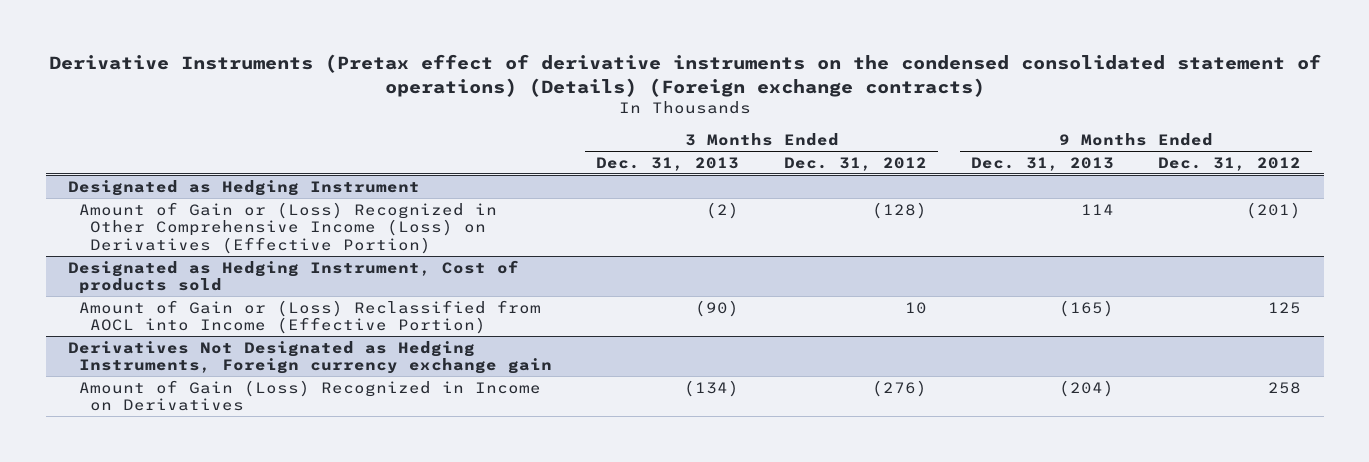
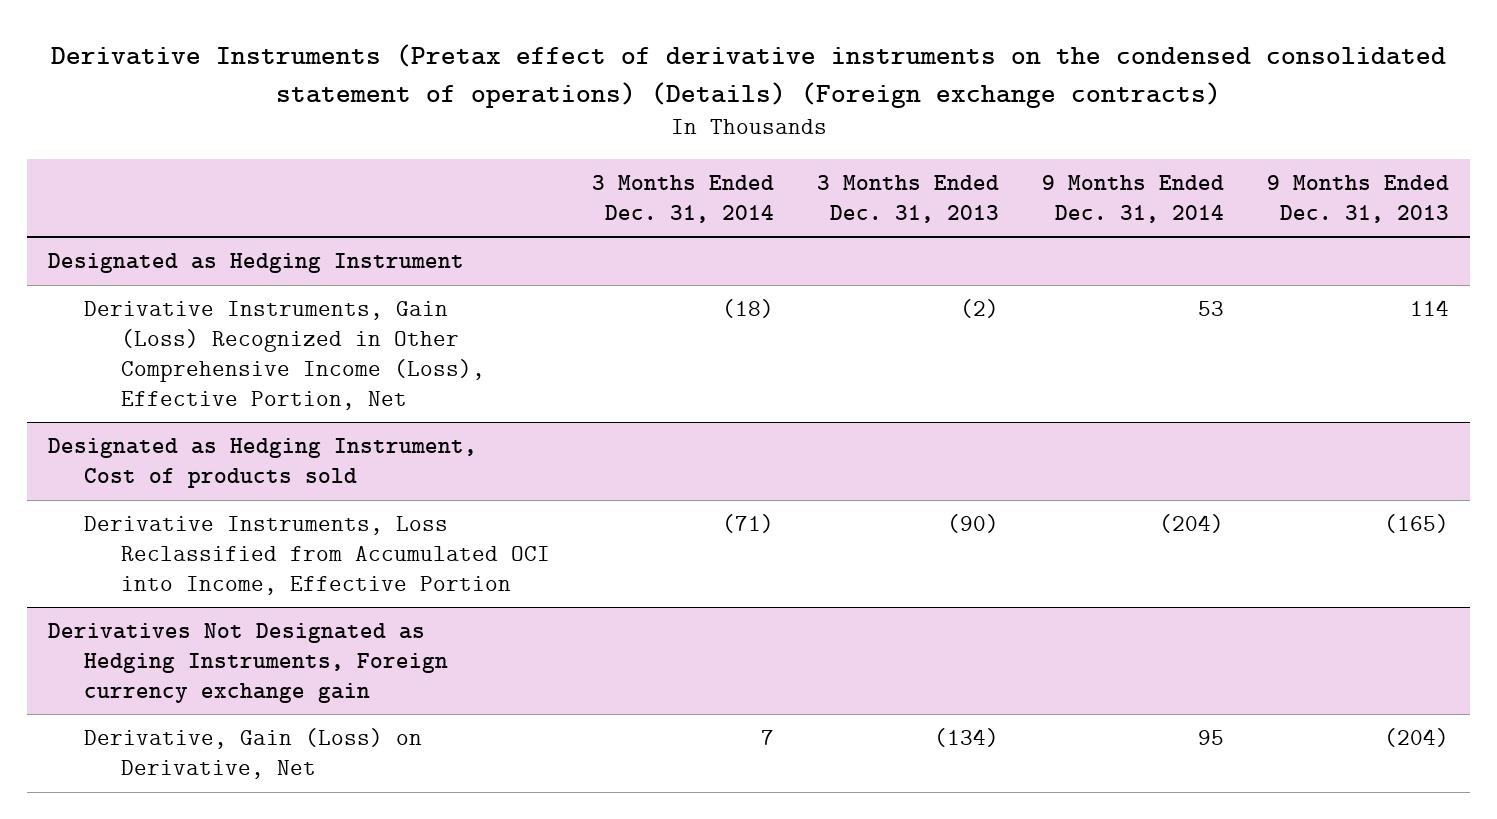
- | 3 Months Ended Dec. 31, 2013 | 3 Months Ended Dec. 31, 2012 | 9 Months Ended Dec. 31, 2013 | 9 Months Ended Dec. 31, 2012
+ | 3 Months Ended Dec. 31, 2014 | 3 Months Ended Dec. 31, 2013 | 9 Months Ended Dec. 31, 2014 | 9 Months Ended Dec. 31, 2013
@ Designated as Hedging Instrument
- Amount of Gain or (Loss) Recognized in Other Comprehensive Income (Loss) on Derivatives (Effective Portion) | (2) | (128) | 114 | (201)
+ Derivative Instruments, Gain (Loss) Recognized in Other Comprehensive Income (Loss), Effective Portion, Net | (18) | (2) | 53 | 114
@ Designated as Hedging Instrument, Cost of products sold
- Amount of Gain or (Loss) Reclassified from AOCL into Income (Effective Portion) | (90) | 10 | (165) | 125
+ Derivative Instruments, Loss Reclassified from Accumulated OCI into Income, Effective Portion | (71) | (90) | (204) | (165)
@ Derivatives Not Designated as Hedging Instruments, Foreign currency exchange gain
- Amount of Gain (Loss) Recognized in Income on Derivatives | (134) | (276) | (204) | 258
+ Derivative, Gain (Loss) on Derivative, Net | 7 | (134) | 95 | (204)

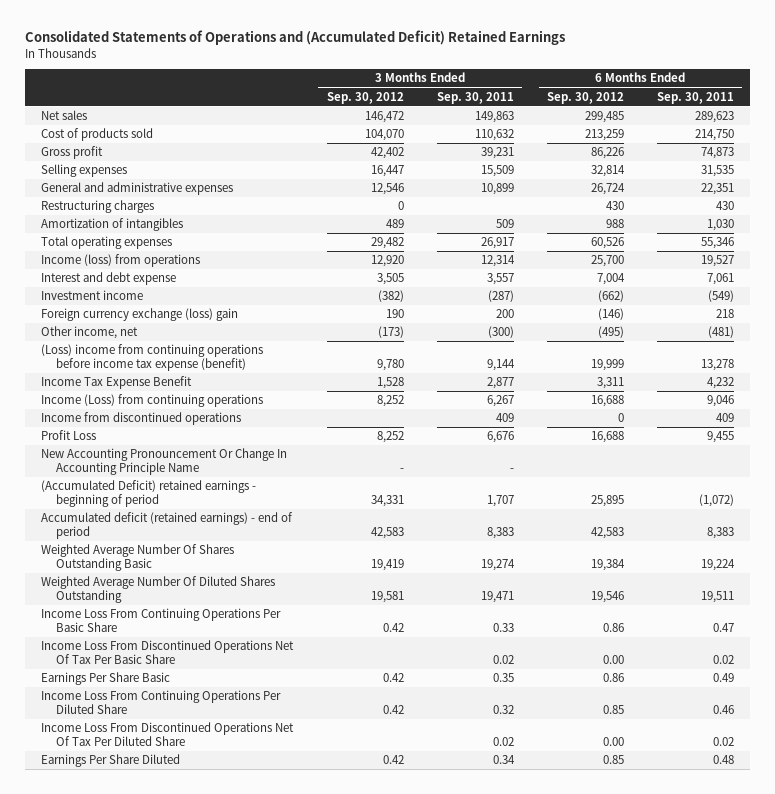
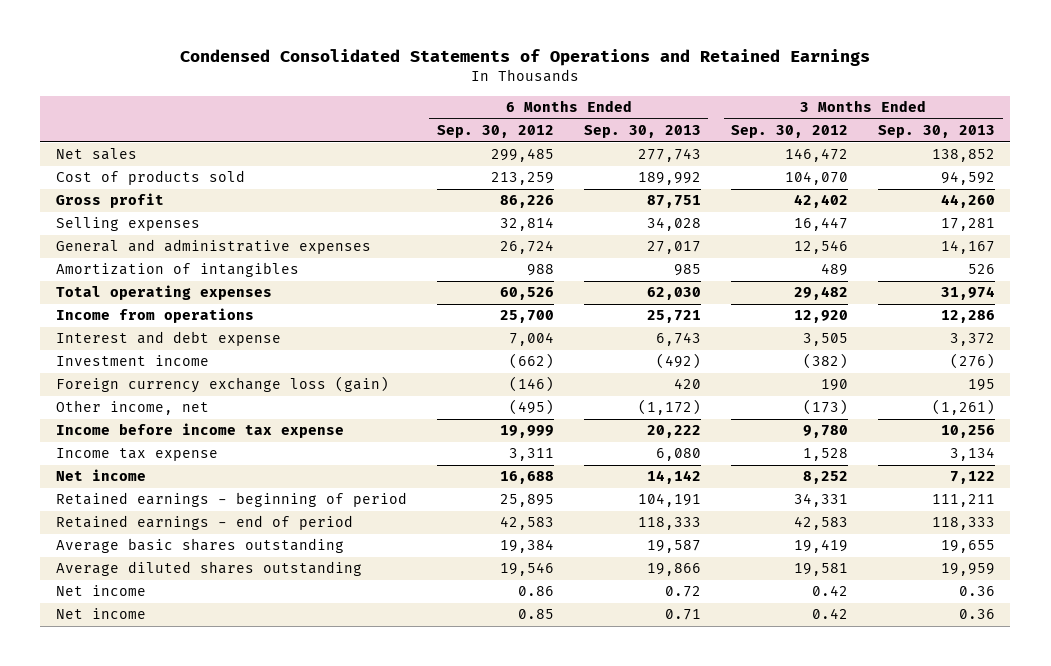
- Consolidated Statements of Operations and (Accumulated Deficit) Retained Earnings
+ Condensed Consolidated Statements of Operations and Retained Earnings
- | 3 Months Ended Sep. 30, 2012 | 3 Months Ended Sep. 30, 2011 | 6 Months Ended Sep. 30, 2012 | 6 Months Ended Sep. 30, 2011
+ | 6 Months Ended Sep. 30, 2012 | 6 Months Ended Sep. 30, 2013 | 3 Months Ended Sep. 30, 2012 | 3 Months Ended Sep. 30, 2013
- Restructuring charges | 0 | | 430 | 430
- Income (loss) from operations | 12,920 | 12,314 | 25,700 | 19,527
+ Income from operations | 25,700 | 25,721 | 12,920 | 12,286
- Foreign currency exchange (loss) gain | 190 | 200 | (146) | 218
+ Foreign currency exchange loss (gain) | (146) | 420 | 190 | 195
- (Loss) income from continuing operations before income tax expense (benefit) | 9,780 | 9,144 | 19,999 | 13,278
- Income Tax Expense Benefit | 1,528 | 2,877 | 3,311 | 4,232
- Income (Loss) from continuing operations | 8,252 | 6,267 | 16,688 | 9,046
- Income from discontinued operations | | 409 | 0 | 409
- Profit Loss | 8,252 | 6,676 | 16,688 | 9,455
- New Accounting Pronouncement Or Change In Accounting Principle Name | - | - | |
- (Accumulated Deficit) retained earnings - beginning of period | 34,331 | 1,707 | 25,895 | (1,072)
- Accumulated deficit (retained earnings) - end of period | 42,583 | 8,383 | 42,583 | 8,383
- Weighted Average Number Of Shares Outstanding Basic | 19,419 | 19,274 | 19,384 | 19,224
- Weighted Average Number Of Diluted Shares Outstanding | 19,581 | 19,471 | 19,546 | 19,511
- Income Loss From Continuing Operations Per Basic Share | 0.42 | 0.33 | 0.86 | 0.47
- Income Loss From Discontinued Operations Net Of Tax Per Basic Share | | 0.02 | 0.00 | 0.02
- Earnings Per Share Basic | 0.42 | 0.35 | 0.86 | 0.49
- Income Loss From Continuing Operations Per Diluted Share | 0.42 | 0.32 | 0.85 | 0.46
- Income Loss From Discontinued Operations Net Of Tax Per Diluted Share | | 0.02 | 0.00 | 0.02
- Earnings Per Share Diluted | 0.42 | 0.34 | 0.85 | 0.48
+ Income before income tax expense | 19,999 | 20,222 | 9,780 | 10,256
+ Income tax expense | 3,311 | 6,080 | 1,528 | 3,134
+ Net income | 16,688 | 14,142 | 8,252 | 7,122
+ Retained earnings - beginning of period | 25,895 | 104,191 | 34,331 | 111,211
+ Retained earnings - end of period | 42,583 | 118,333 | 42,583 | 118,333
+ Average basic shares outstanding | 19,384 | 19,587 | 19,419 | 19,655
+ Average diluted shares outstanding | 19,546 | 19,866 | 19,581 | 19,959
+ Net income | 0.86 | 0.72 | 0.42 | 0.36
+ Net income | 0.85 | 0.71 | 0.42 | 0.36

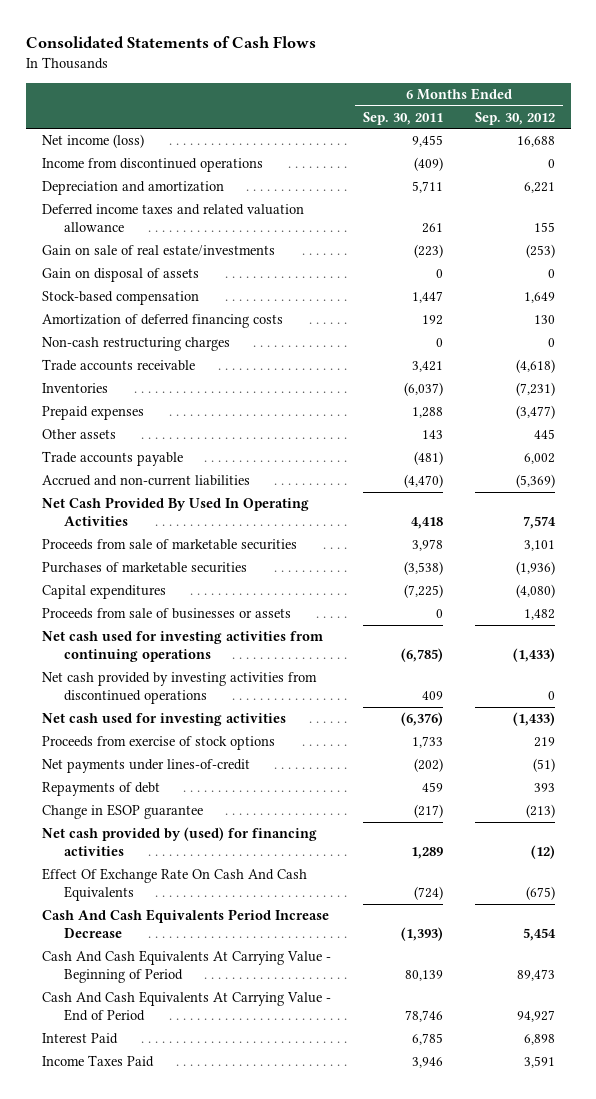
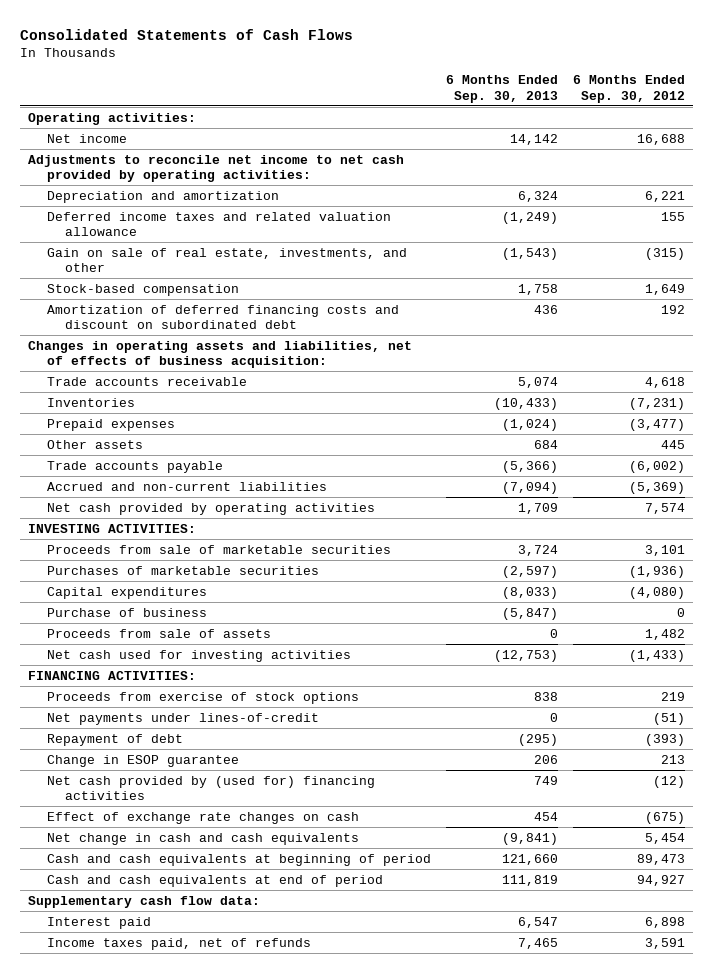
- | 6 Months Ended Sep. 30, 2011 | 6 Months Ended Sep. 30, 2012
+ | 6 Months Ended Sep. 30, 2013 | 6 Months Ended Sep. 30, 2012
- Net income (loss) | 9,455 | 16,688
- Income from discontinued operations | (409) | 0
+ Operating activities:
+ Net income | 14,142 | 16,688
+ Adjustments to reconcile net income to net cash provided by operating activities:
- Gain on sale of real estate/investments | (223) | (253)
- Gain on disposal of assets | 0 | 0
+ Gain on sale of real estate, investments, and other | (1,543) | (315)
- Amortization of deferred financing costs | 192 | 130
- Non-cash restructuring charges | 0 | 0
- Trade accounts receivable | 3,421 | (4,618)
+ Amortization of deferred financing costs and discount on subordinated debt | 436 | 192
+ Changes in operating assets and liabilities, net of effects of business acquisition:
+ Trade accounts receivable | 5,074 | 4,618
- Trade accounts payable | (481) | 6,002
+ Trade accounts payable | (5,366) | (6,002)
- Net Cash Provided By Used In Operating Activities | 4,418 | 7,574
+ Net cash provided by operating activities | 1,709 | 7,574
+ INVESTING ACTIVITIES:
- Proceeds from sale of businesses or assets | 0 | 1,482
- Net cash used for investing activities from continuing operations | (6,785) | (1,433)
- Net cash provided by investing activities from discontinued operations | 409 | 0
+ Purchase of business | (5,847) | 0
+ Proceeds from sale of assets | 0 | 1,482
+ FINANCING ACTIVITIES:
- Repayments of debt | 459 | 393
- Change in ESOP guarantee | (217) | (213)
- Net cash provided by (used) for financing activities | 1,289 | (12)
- Effect Of Exchange Rate On Cash And Cash Equivalents | (724) | (675)
- Cash And Cash Equivalents Period Increase Decrease | (1,393) | 5,454
- Cash And Cash Equivalents At Carrying Value - Beginning of Period | 80,139 | 89,473
- Cash And Cash Equivalents At Carrying Value - End of Period | 78,746 | 94,927
- Interest Paid | 6,785 | 6,898
- Income Taxes Paid | 3,946 | 3,591
+ Repayment of debt | (295) | (393)
+ Change in ESOP guarantee | 206 | 213
+ Net cash provided by (used for) financing activities | 749 | (12)
+ Effect of exchange rate changes on cash | 454 | (675)
+ Net change in cash and cash equivalents | (9,841) | 5,454
+ Cash and cash equivalents at beginning of period | 121,660 | 89,473
+ Cash and cash equivalents at end of period | 111,819 | 94,927
+ Supplementary cash flow data:
+ Interest paid | 6,547 | 6,898
+ Income taxes paid, net of refunds | 7,465 | 3,591

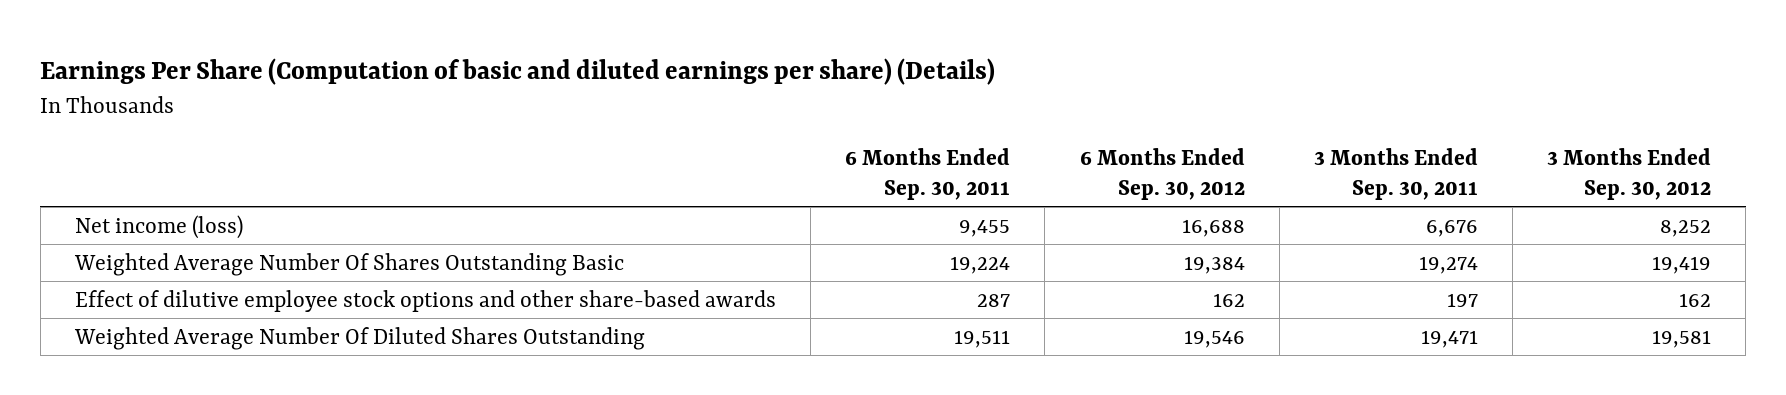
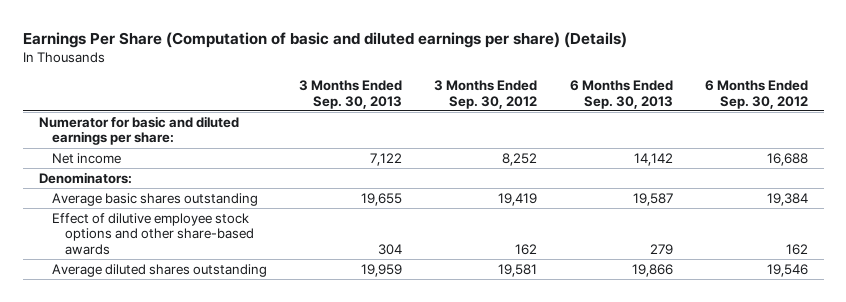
- | 6 Months Ended Sep. 30, 2011 | 6 Months Ended Sep. 30, 2012 | 3 Months Ended Sep. 30, 2011 | 3 Months Ended Sep. 30, 2012
+ | 3 Months Ended Sep. 30, 2013 | 3 Months Ended Sep. 30, 2012 | 6 Months Ended Sep. 30, 2013 | 6 Months Ended Sep. 30, 2012
- Net income (loss) | 9,455 | 16,688 | 6,676 | 8,252
- Weighted Average Number Of Shares Outstanding Basic | 19,224 | 19,384 | 19,274 | 19,419
+ Numerator for basic and diluted earnings per share:
+ Net income | 7,122 | 8,252 | 14,142 | 16,688
+ Denominators:
+ Average basic shares outstanding | 19,655 | 19,419 | 19,587 | 19,384
- Weighted Average Number Of Diluted Shares Outstanding | 19,511 | 19,546 | 19,471 | 19,581
+ Average diluted shares outstanding | 19,959 | 19,581 | 19,866 | 19,546

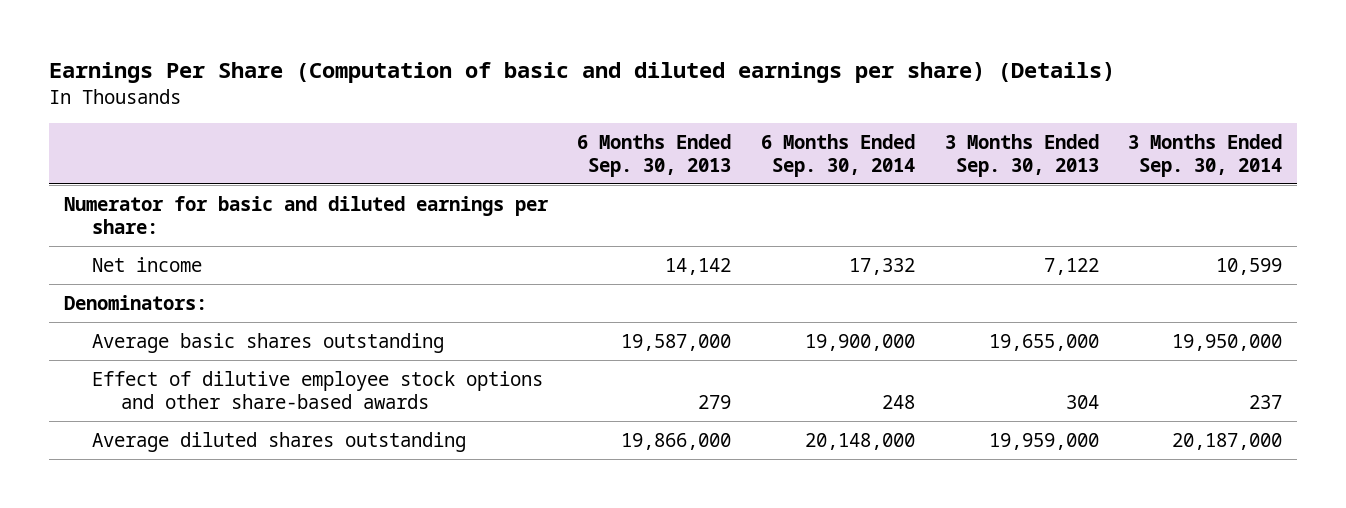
- | 3 Months Ended Sep. 30, 2013 | 3 Months Ended Sep. 30, 2012 | 6 Months Ended Sep. 30, 2013 | 6 Months Ended Sep. 30, 2012
+ | 6 Months Ended Sep. 30, 2013 | 6 Months Ended Sep. 30, 2014 | 3 Months Ended Sep. 30, 2013 | 3 Months Ended Sep. 30, 2014
- Average basic shares outstanding | 19,655 | 19,419 | 19,587 | 19,384
+ Average basic shares outstanding | 19,587,000 | 19,900,000 | 19,655,000 | 19,950,000
- Average diluted shares outstanding | 19,959 | 19,581 | 19,866 | 19,546
+ Average diluted shares outstanding | 19,866,000 | 20,148,000 | 19,959,000 | 20,187,000

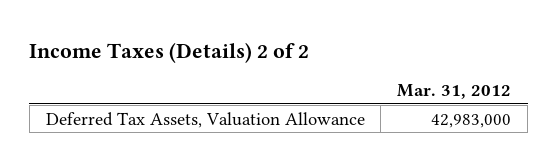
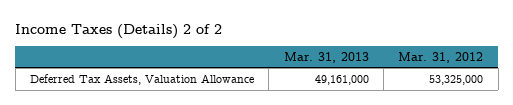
- | Mar. 31, 2012
+ | Mar. 31, 2013 | Mar. 31, 2012
- Deferred Tax Assets, Valuation Allowance | 42,983,000
+ Deferred Tax Assets, Valuation Allowance | 49,161,000 | 53,325,000

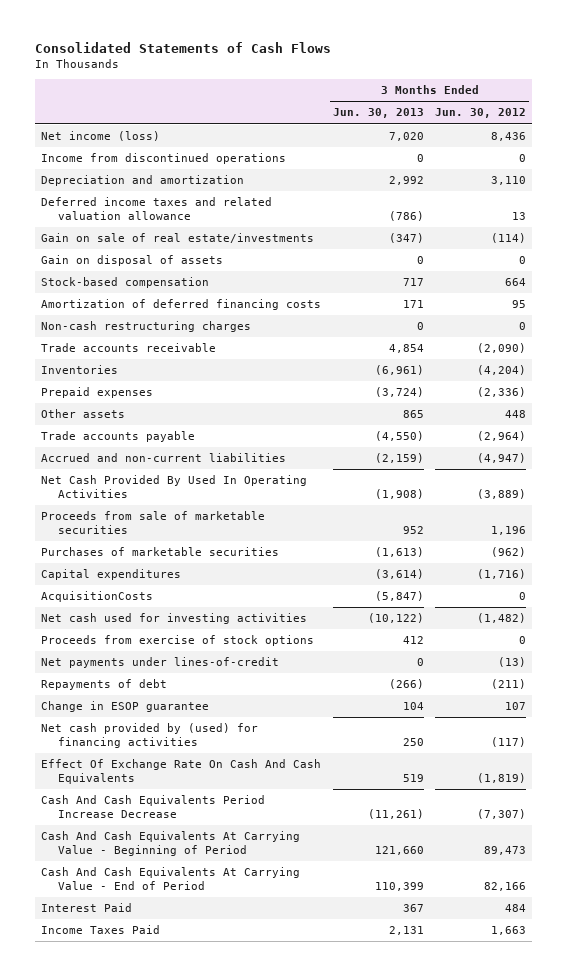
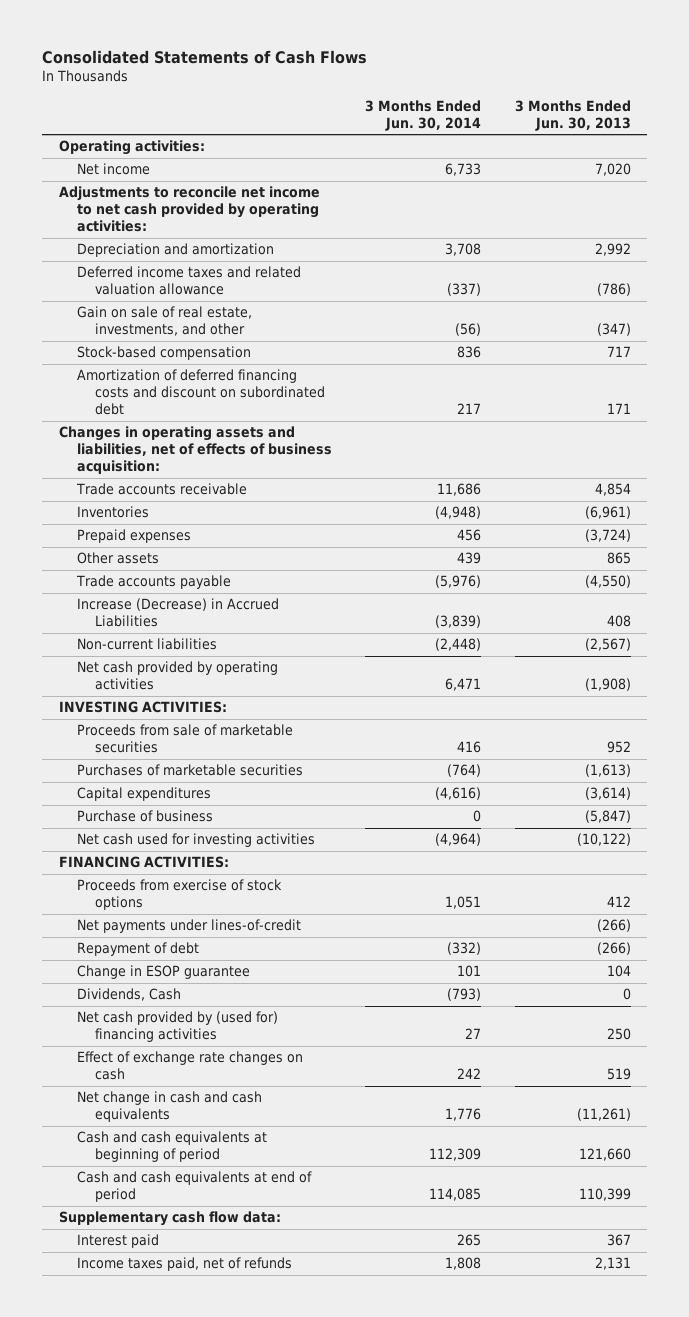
- | 3 Months Ended Jun. 30, 2013 | 3 Months Ended Jun. 30, 2012
+ | 3 Months Ended Jun. 30, 2014 | 3 Months Ended Jun. 30, 2013
- Net income (loss) | 7,020 | 8,436
- Income from discontinued operations | 0 | 0
+ Operating activities:
+ Net income | 6,733 | 7,020
+ Adjustments to reconcile net income to net cash provided by operating activities:
- Gain on sale of real estate/investments | (347) | (114)
- Gain on disposal of assets | 0 | 0
+ Gain on sale of real estate, investments, and other | (56) | (347)
- Amortization of deferred financing costs | 171 | 95
- Non-cash restructuring charges | 0 | 0
+ Amortization of deferred financing costs and discount on subordinated debt | 217 | 171
+ Changes in operating assets and liabilities, net of effects of business acquisition:
- Accrued and non-current liabilities | (2,159) | (4,947)
- Net Cash Provided By Used In Operating Activities | (1,908) | (3,889)
+ Increase (Decrease) in Accrued Liabilities | (3,839) | 408
+ Non-current liabilities | (2,448) | (2,567)
+ Net cash provided by operating activities | 6,471 | (1,908)
+ INVESTING ACTIVITIES:
- AcquisitionCosts | (5,847) | 0
+ Purchase of business | 0 | (5,847)
+ FINANCING ACTIVITIES:
- Net payments under lines-of-credit | 0 | (13)
- Repayments of debt | (266) | (211)
+ Net payments under lines-of-credit | | (266)
+ Repayment of debt | (332) | (266)
- Net cash provided by (used) for financing activities | 250 | (117)
- Effect Of Exchange Rate On Cash And Cash Equivalents | 519 | (1,819)
- Cash And Cash Equivalents Period Increase Decrease | (11,261) | (7,307)
- Cash And Cash Equivalents At Carrying Value - Beginning of Period | 121,660 | 89,473
- Cash And Cash Equivalents At Carrying Value - End of Period | 110,399 | 82,166
- Interest Paid | 367 | 484
- Income Taxes Paid | 2,131 | 1,663
+ Dividends, Cash | (793) | 0
+ Net cash provided by (used for) financing activities | 27 | 250
+ Effect of exchange rate changes on cash | 242 | 519
+ Net change in cash and cash equivalents | 1,776 | (11,261)
+ Cash and cash equivalents at beginning of period | 112,309 | 121,660
+ Cash and cash equivalents at end of period | 114,085 | 110,399
+ Supplementary cash flow data:
+ Interest paid | 265 | 367
+ Income taxes paid, net of refunds | 1,808 | 2,131

